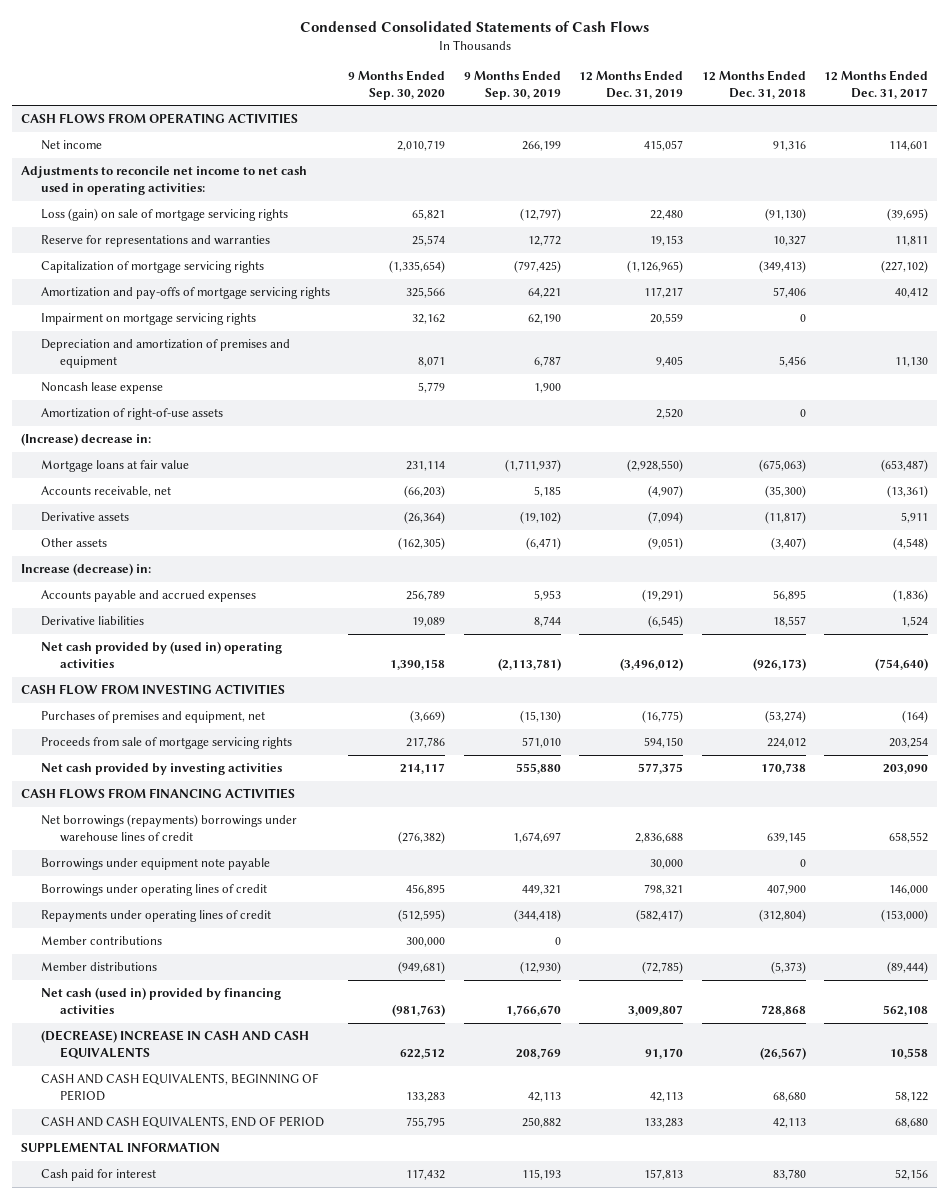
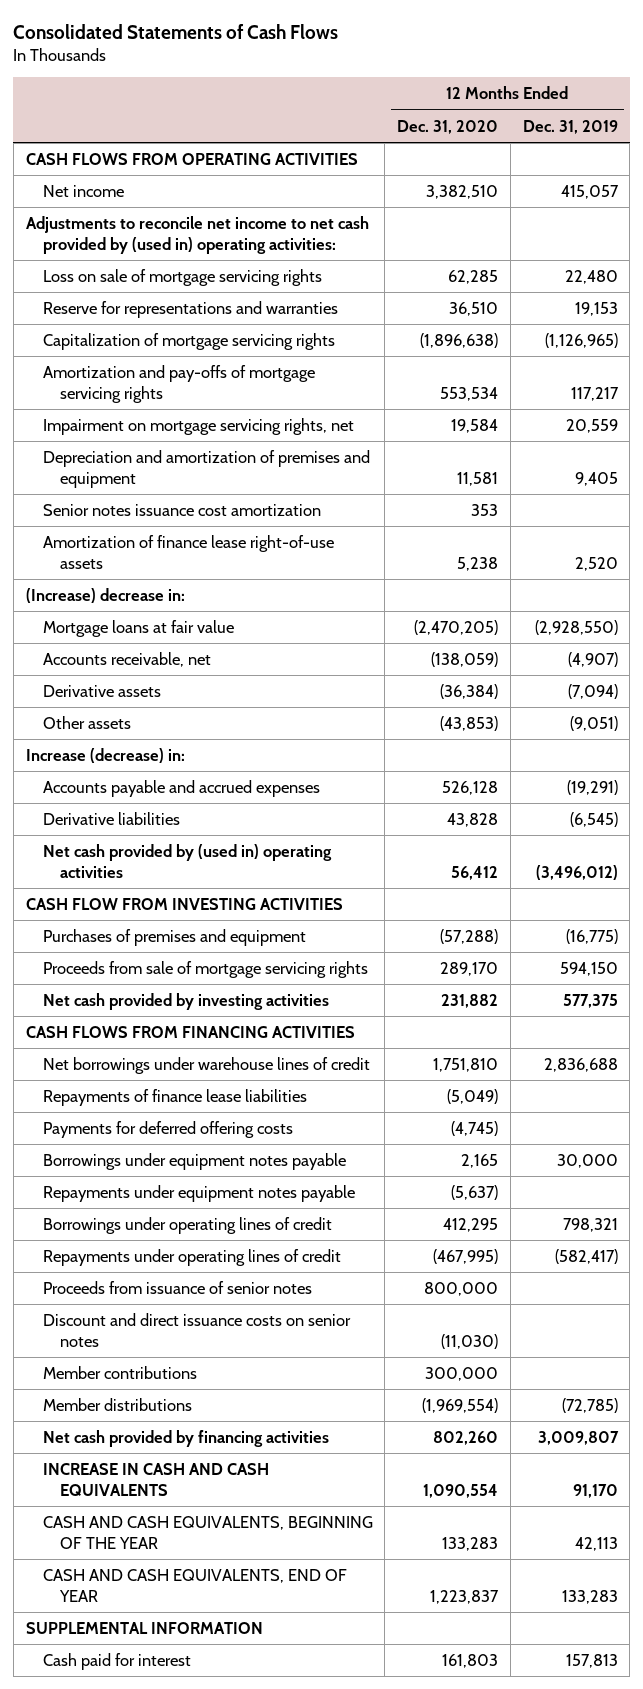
- Condensed Consolidated Statements of Cash Flows
+ Consolidated Statements of Cash Flows
- | 9 Months Ended Sep. 30, 2020 | 9 Months Ended Sep. 30, 2019 | 12 Months Ended Dec. 31, 2019 | 12 Months Ended Dec. 31, 2018 | 12 Months Ended Dec. 31, 2017
+ | 12 Months Ended Dec. 31, 2020 | 12 Months Ended Dec. 31, 2019
- Adjustments to reconcile net income to net cash used in operating activities:
- Loss (gain) on sale of mortgage servicing rights | 65,821 | (12,797) | 22,480 | (91,130) | (39,695)
+ Adjustments to reconcile net income to net cash provided by (used in) operating activities:
+ Loss on sale of mortgage servicing rights | 62,285 | 22,480
- Impairment on mortgage servicing rights | 32,162 | 62,190 | 20,559 | 0 |
+ Impairment on mortgage servicing rights, net | 19,584 | 20,559
- Noncash lease expense | 5,779 | 1,900 | | |
- Amortization of right-of-use assets | | | 2,520 | 0 |
+ Senior notes issuance cost amortization | 353 |
+ Amortization of finance lease right-of-use assets | 5,238 | 2,520
- Purchases of premises and equipment, net | (3,669) | (15,130) | (16,775) | (53,274) | (164)
+ Purchases of premises and equipment | (57,288) | (16,775)
- Net borrowings (repayments) borrowings under warehouse lines of credit | (276,382) | 1,674,697 | 2,836,688 | 639,145 | 658,552
- Borrowings under equipment note payable | | | 30,000 | 0 |
+ Net borrowings under warehouse lines of credit | 1,751,810 | 2,836,688
+ Repayments of finance lease liabilities | (5,049) |
+ Payments for deferred offering costs | (4,745) |
+ Borrowings under equipment notes payable | 2,165 | 30,000
+ Repayments under equipment notes payable | (5,637) |
+ Proceeds from issuance of senior notes | 800,000 |
+ Discount and direct issuance costs on senior notes | (11,030) |
- Net cash (used in) provided by financing activities | (981,763) | 1,766,670 | 3,009,807 | 728,868 | 562,108
- (DECREASE) INCREASE IN CASH AND CASH EQUIVALENTS | 622,512 | 208,769 | 91,170 | (26,567) | 10,558
- CASH AND CASH EQUIVALENTS, BEGINNING OF PERIOD | 133,283 | 42,113 | 42,113 | 68,680 | 58,122
- CASH AND CASH EQUIVALENTS, END OF PERIOD | 755,795 | 250,882 | 133,283 | 42,113 | 68,680
+ Net cash provided by financing activities | 802,260 | 3,009,807
+ INCREASE IN CASH AND CASH EQUIVALENTS | 1,090,554 | 91,170
+ CASH AND CASH EQUIVALENTS, BEGINNING OF THE YEAR | 133,283 | 42,113
+ CASH AND CASH EQUIVALENTS, END OF YEAR | 1,223,837 | 133,283

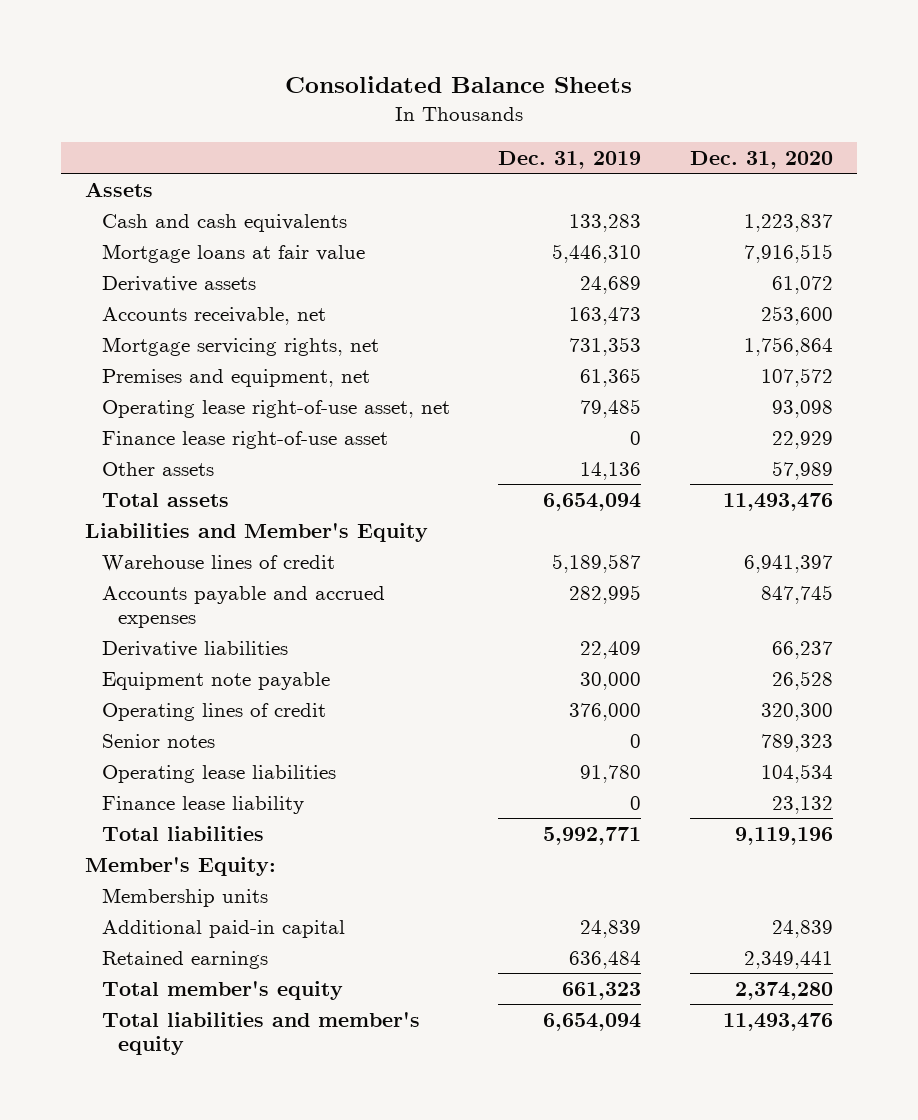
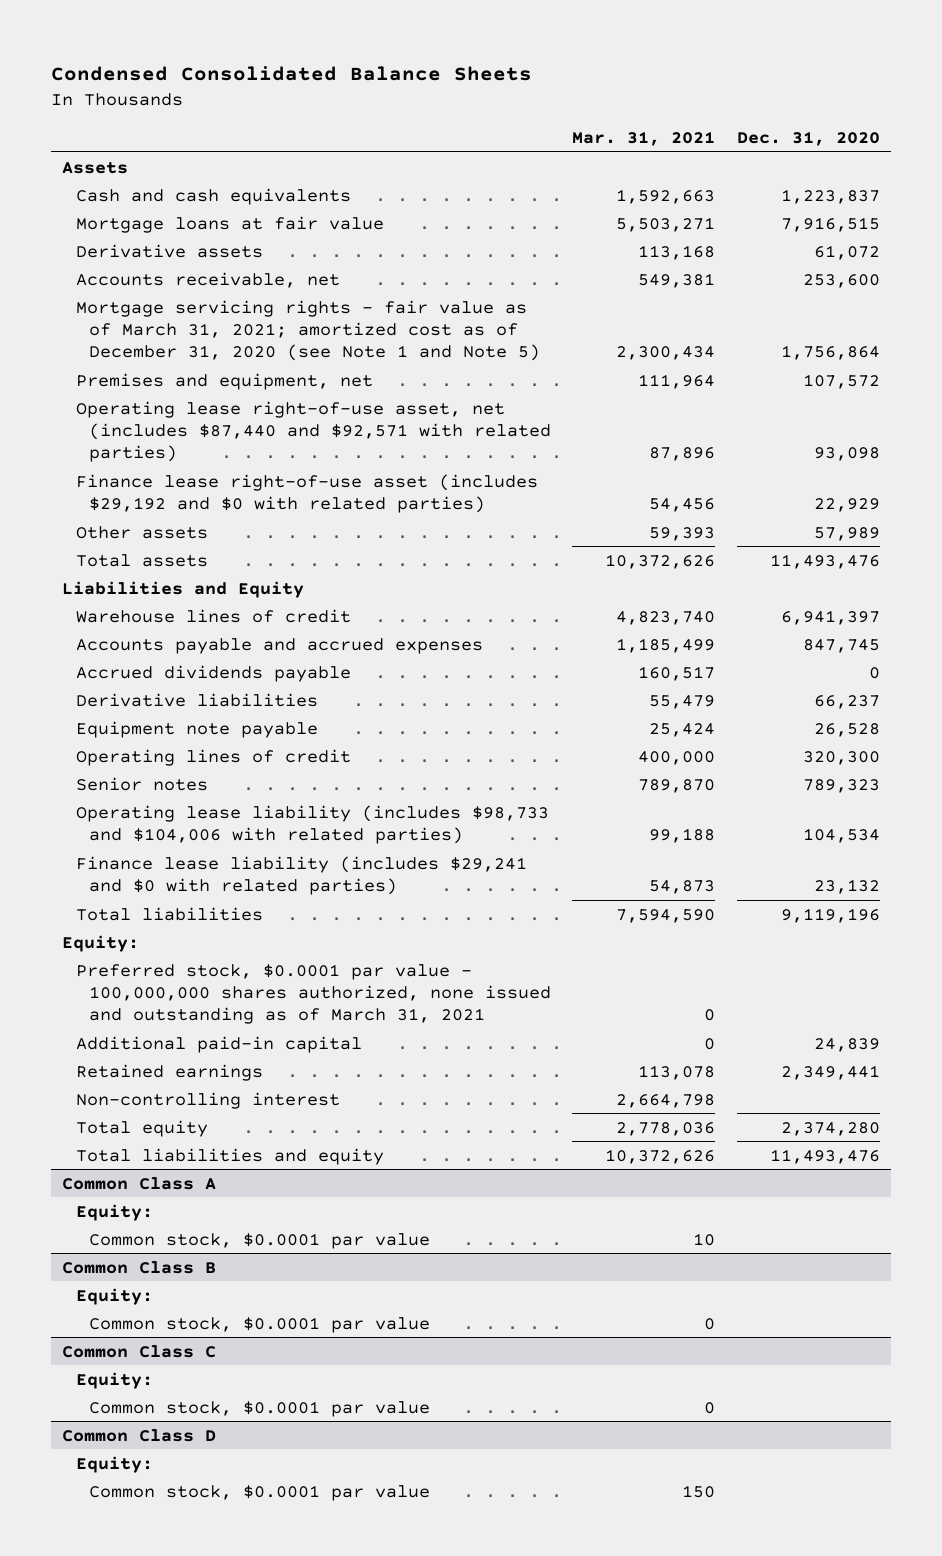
- Consolidated Balance Sheets
+ Condensed Consolidated Balance Sheets
- | Dec. 31, 2019 | Dec. 31, 2020
+ | Mar. 31, 2021 | Dec. 31, 2020
- Mortgage servicing rights, net | 731,353 | 1,756,864
+ Mortgage servicing rights - fair value as of March 31, 2021; amortized cost as of December 31, 2020 (see Note 1 and Note 5) | 2,300,434 | 1,756,864
- Operating lease right-of-use asset, net | 79,485 | 93,098
- Finance lease right-of-use asset | 0 | 22,929
+ Operating lease right-of-use asset, net (includes $87,440 and $92,571 with related parties) | 87,896 | 93,098
+ Finance lease right-of-use asset (includes $29,192 and $0 with related parties) | 54,456 | 22,929
- Liabilities and Member's Equity
+ Liabilities and Equity
+ Accrued dividends payable | 160,517 | 0
- Operating lease liabilities | 91,780 | 104,534
- Finance lease liability | 0 | 23,132
+ Operating lease liability (includes $98,733 and $104,006 with related parties) | 99,188 | 104,534
+ Finance lease liability (includes $29,241 and $0 with related parties) | 54,873 | 23,132
- Member's Equity:
- Membership units
+ Equity:
+ Preferred stock, $0.0001 par value - 100,000,000 shares authorized, none issued and outstanding as of March 31, 2021 | 0 |
- Total member's equity | 661,323 | 2,374,280
- Total liabilities and member's equity | 6,654,094 | 11,493,476
+ Non-controlling interest | 2,664,798 |
+ Total equity | 2,778,036 | 2,374,280
+ Total liabilities and equity | 10,372,626 | 11,493,476
+ Common Class A
+ Equity:
+ Common stock, $0.0001 par value | 10 |
+ Common Class B
+ Equity:
+ Common stock, $0.0001 par value | 0 |
+ Common Class C
+ Equity:
+ Common stock, $0.0001 par value | 0 |
+ Common Class D
+ Equity:
+ Common stock, $0.0001 par value | 150 |

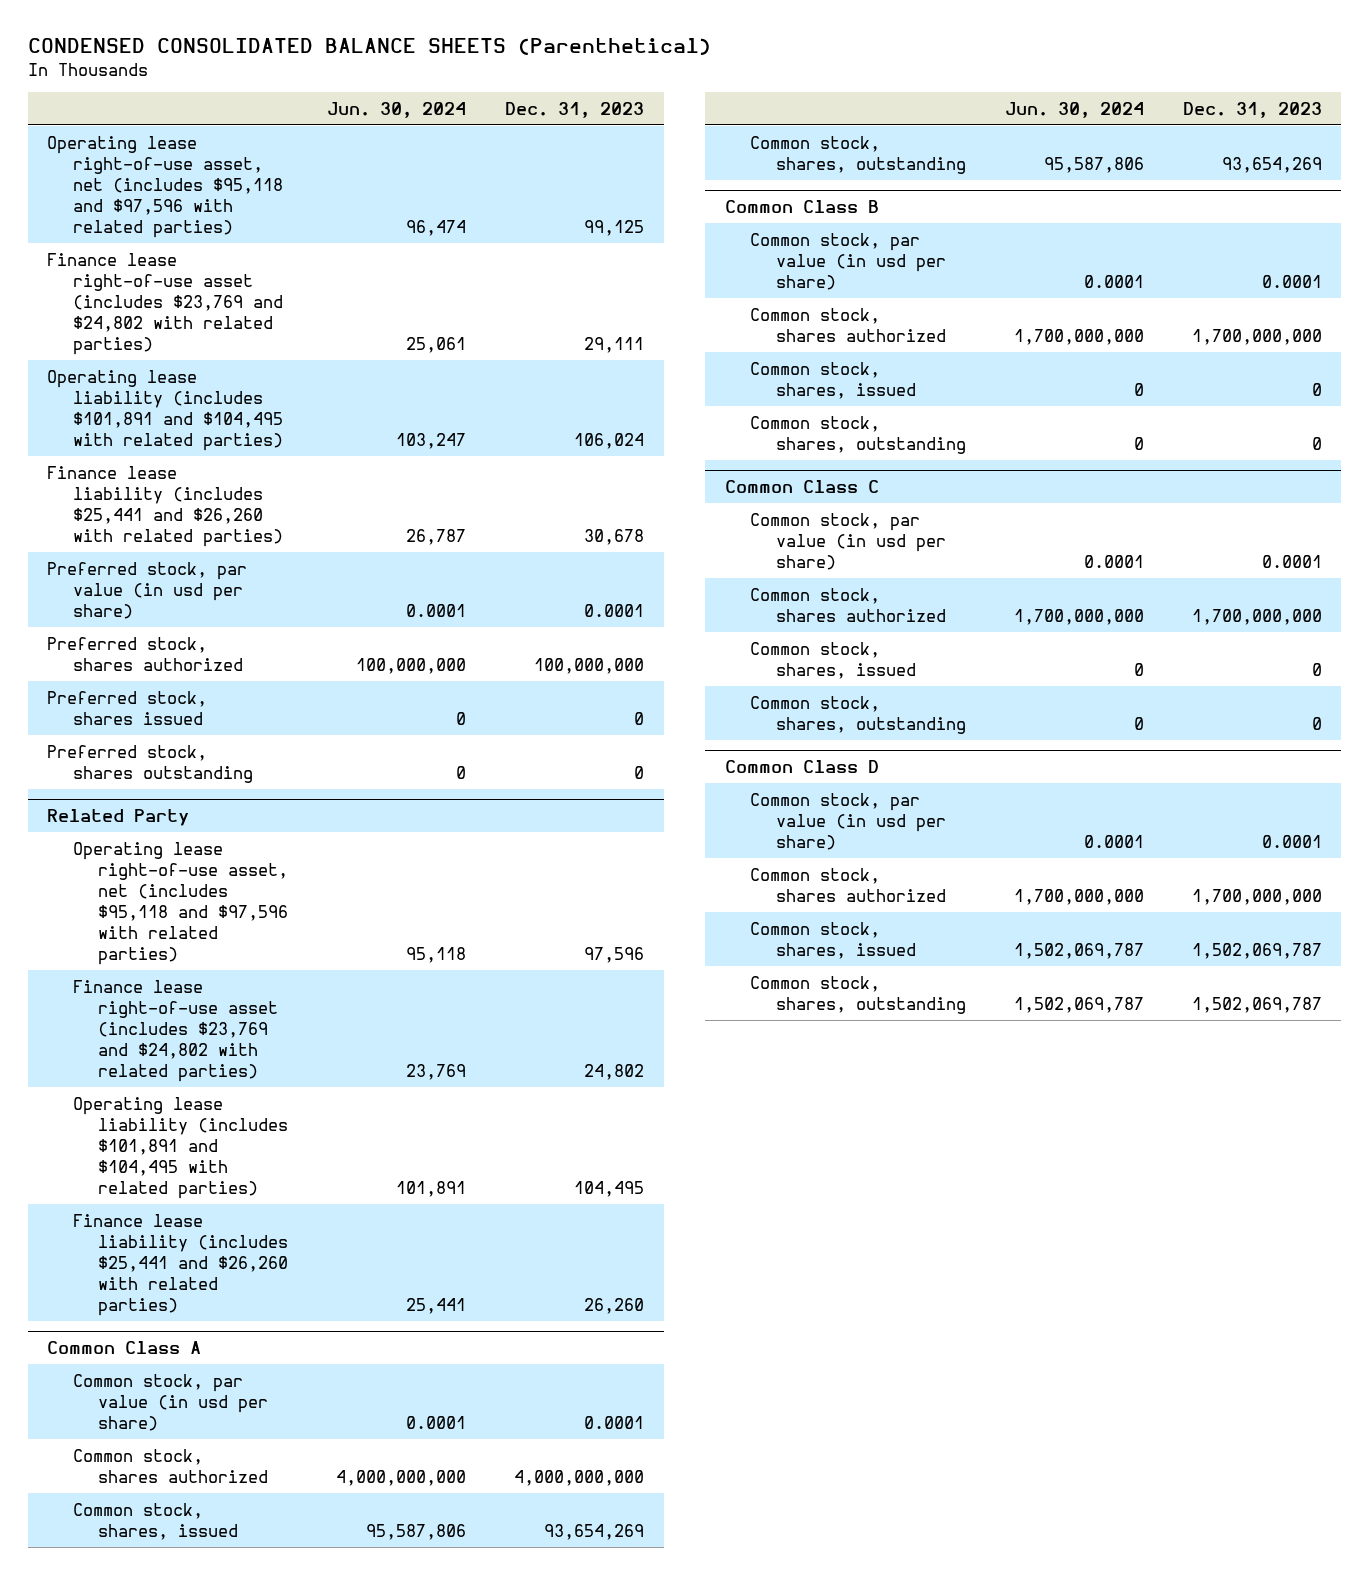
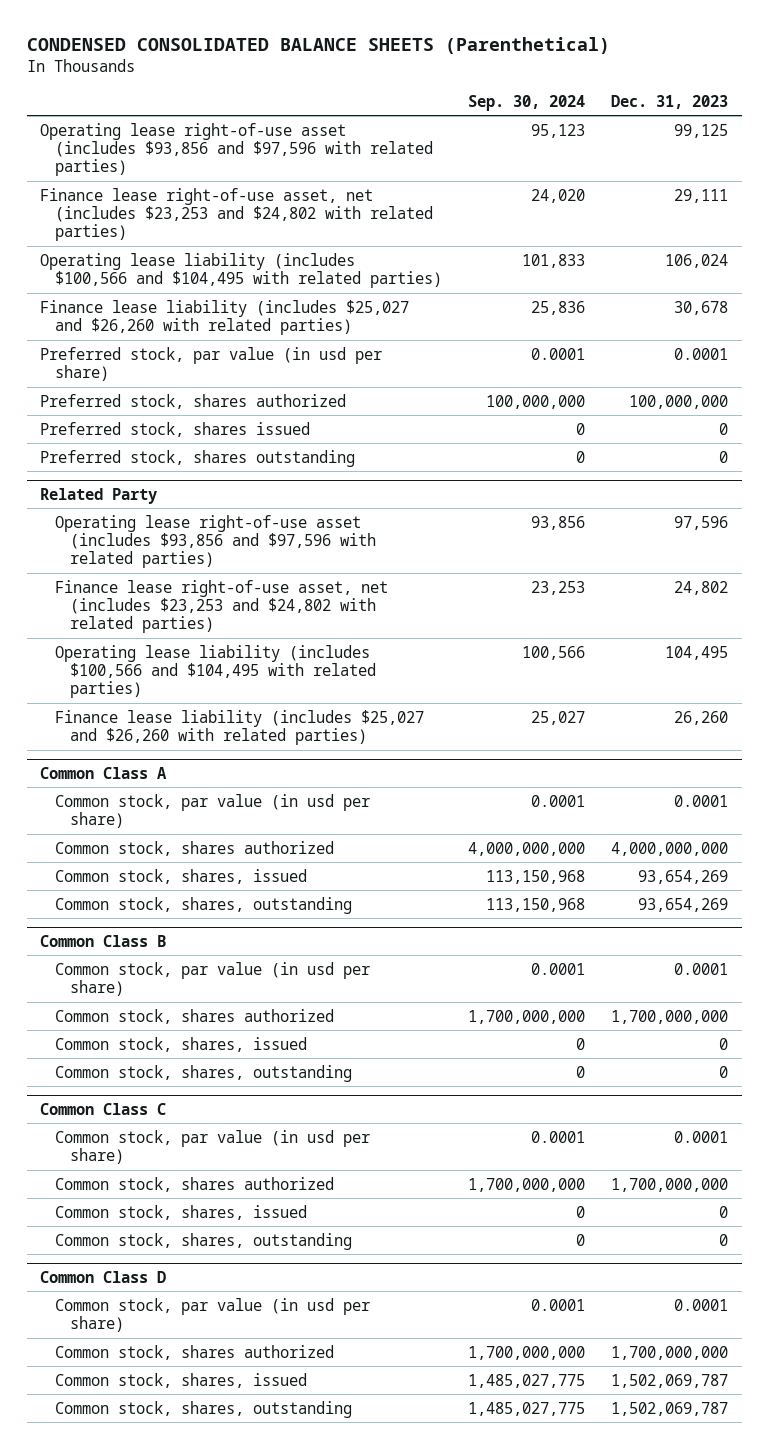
- | Jun. 30, 2024 | Dec. 31, 2023
+ | Sep. 30, 2024 | Dec. 31, 2023
- Operating lease right-of-use asset, net (includes $95,118 and $97,596 with related parties) | 96,474 | 99,125
- Finance lease right-of-use asset (includes $23,769 and $24,802 with related parties) | 25,061 | 29,111
- Operating lease liability (includes $101,891 and $104,495 with related parties) | 103,247 | 106,024
- Finance lease liability (includes $25,441 and $26,260 with related parties) | 26,787 | 30,678
+ Operating lease right-of-use asset (includes $93,856 and $97,596 with related parties) | 95,123 | 99,125
+ Finance lease right-of-use asset, net (includes $23,253 and $24,802 with related parties) | 24,020 | 29,111
+ Operating lease liability (includes $100,566 and $104,495 with related parties) | 101,833 | 106,024
+ Finance lease liability (includes $25,027 and $26,260 with related parties) | 25,836 | 30,678
@ Related Party
- Operating lease right-of-use asset, net (includes $95,118 and $97,596 with related parties) | 95,118 | 97,596
- Finance lease right-of-use asset (includes $23,769 and $24,802 with related parties) | 23,769 | 24,802
- Operating lease liability (includes $101,891 and $104,495 with related parties) | 101,891 | 104,495
- Finance lease liability (includes $25,441 and $26,260 with related parties) | 25,441 | 26,260
+ Operating lease right-of-use asset (includes $93,856 and $97,596 with related parties) | 93,856 | 97,596
+ Finance lease right-of-use asset, net (includes $23,253 and $24,802 with related parties) | 23,253 | 24,802
+ Operating lease liability (includes $100,566 and $104,495 with related parties) | 100,566 | 104,495
+ Finance lease liability (includes $25,027 and $26,260 with related parties) | 25,027 | 26,260

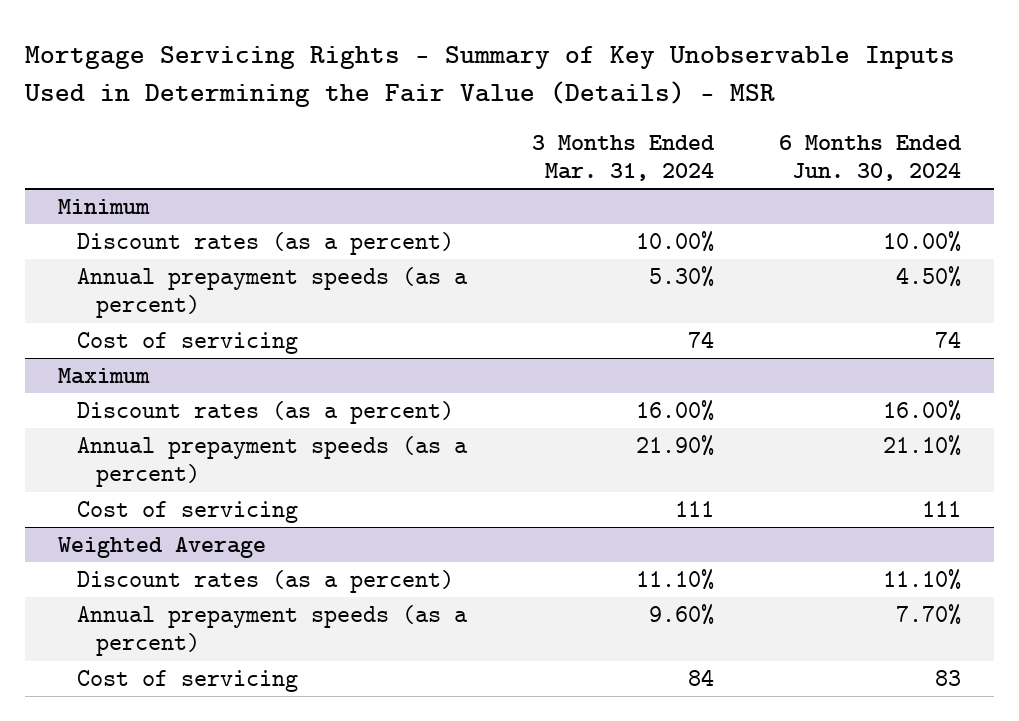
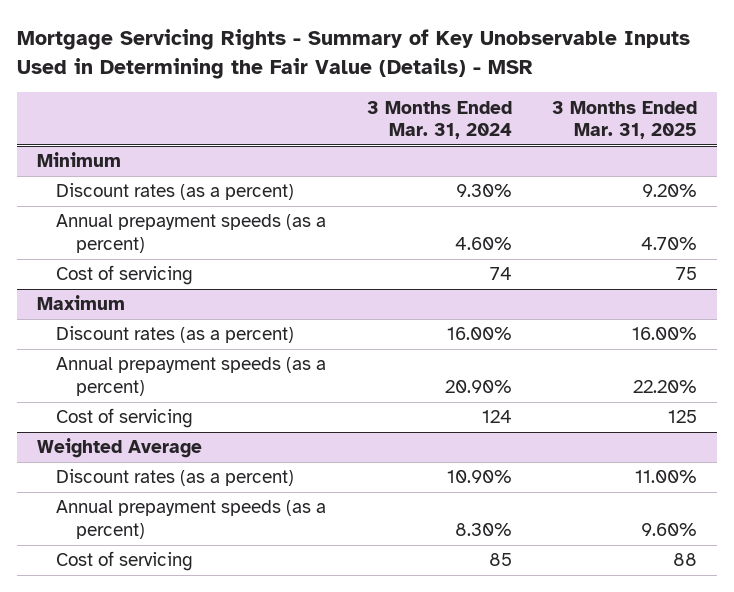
- | 3 Months Ended Mar. 31, 2024 | 6 Months Ended Jun. 30, 2024
+ | 3 Months Ended Mar. 31, 2024 | 3 Months Ended Mar. 31, 2025
@ Minimum
- Discount rates (as a percent) | 10.00% | 10.00%
- Annual prepayment speeds (as a percent) | 5.30% | 4.50%
+ Discount rates (as a percent) | 9.30% | 9.20%
+ Annual prepayment speeds (as a percent) | 4.60% | 4.70%
@ Maximum
- Annual prepayment speeds (as a percent) | 21.90% | 21.10%
- Cost of servicing | 111 | 111
+ Annual prepayment speeds (as a percent) | 20.90% | 22.20%
+ Cost of servicing | 124 | 125
@ Weighted Average
- Discount rates (as a percent) | 11.10% | 11.10%
- Annual prepayment speeds (as a percent) | 9.60% | 7.70%
- Cost of servicing | 84 | 83
+ Discount rates (as a percent) | 10.90% | 11.00%
+ Annual prepayment speeds (as a percent) | 8.30% | 9.60%
+ Cost of servicing | 85 | 88

